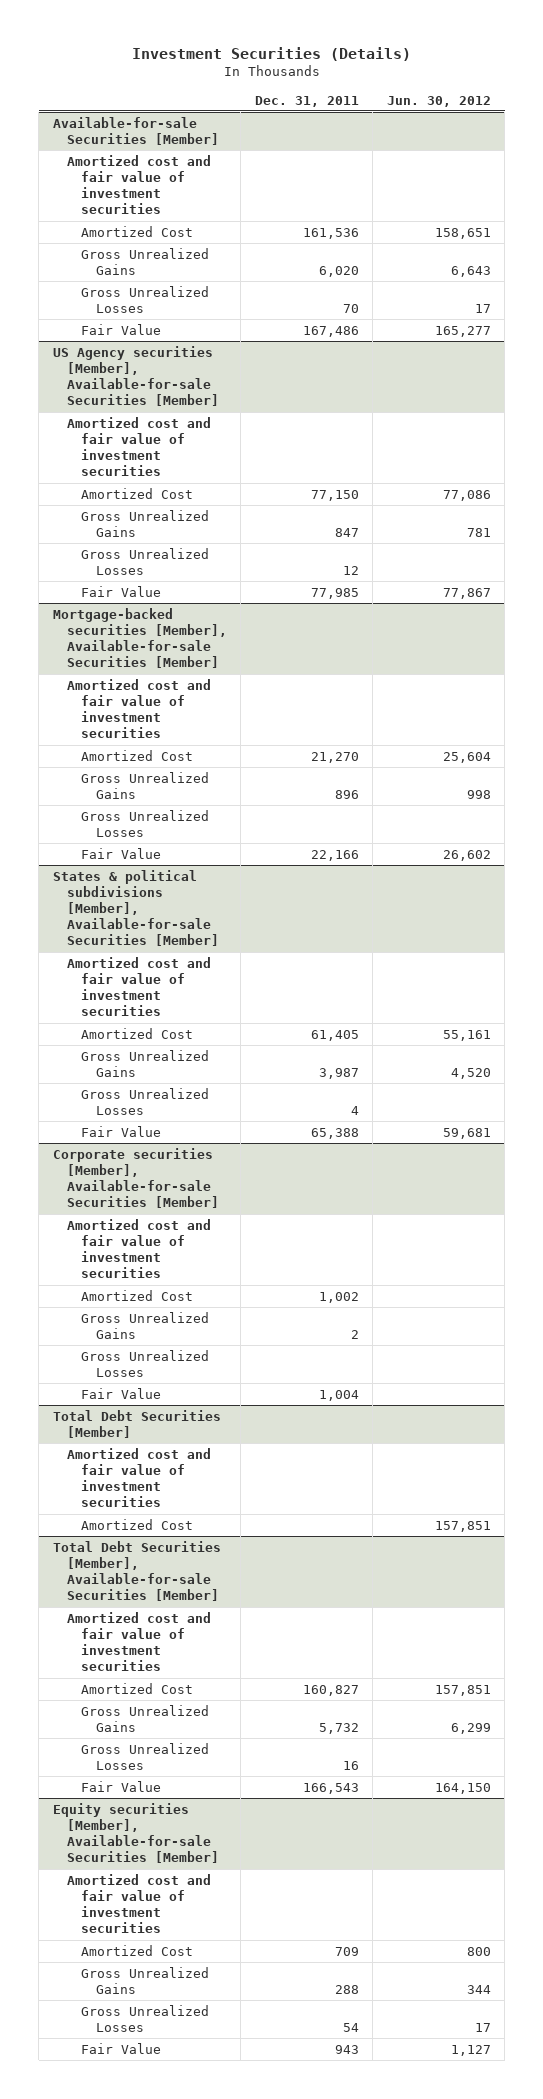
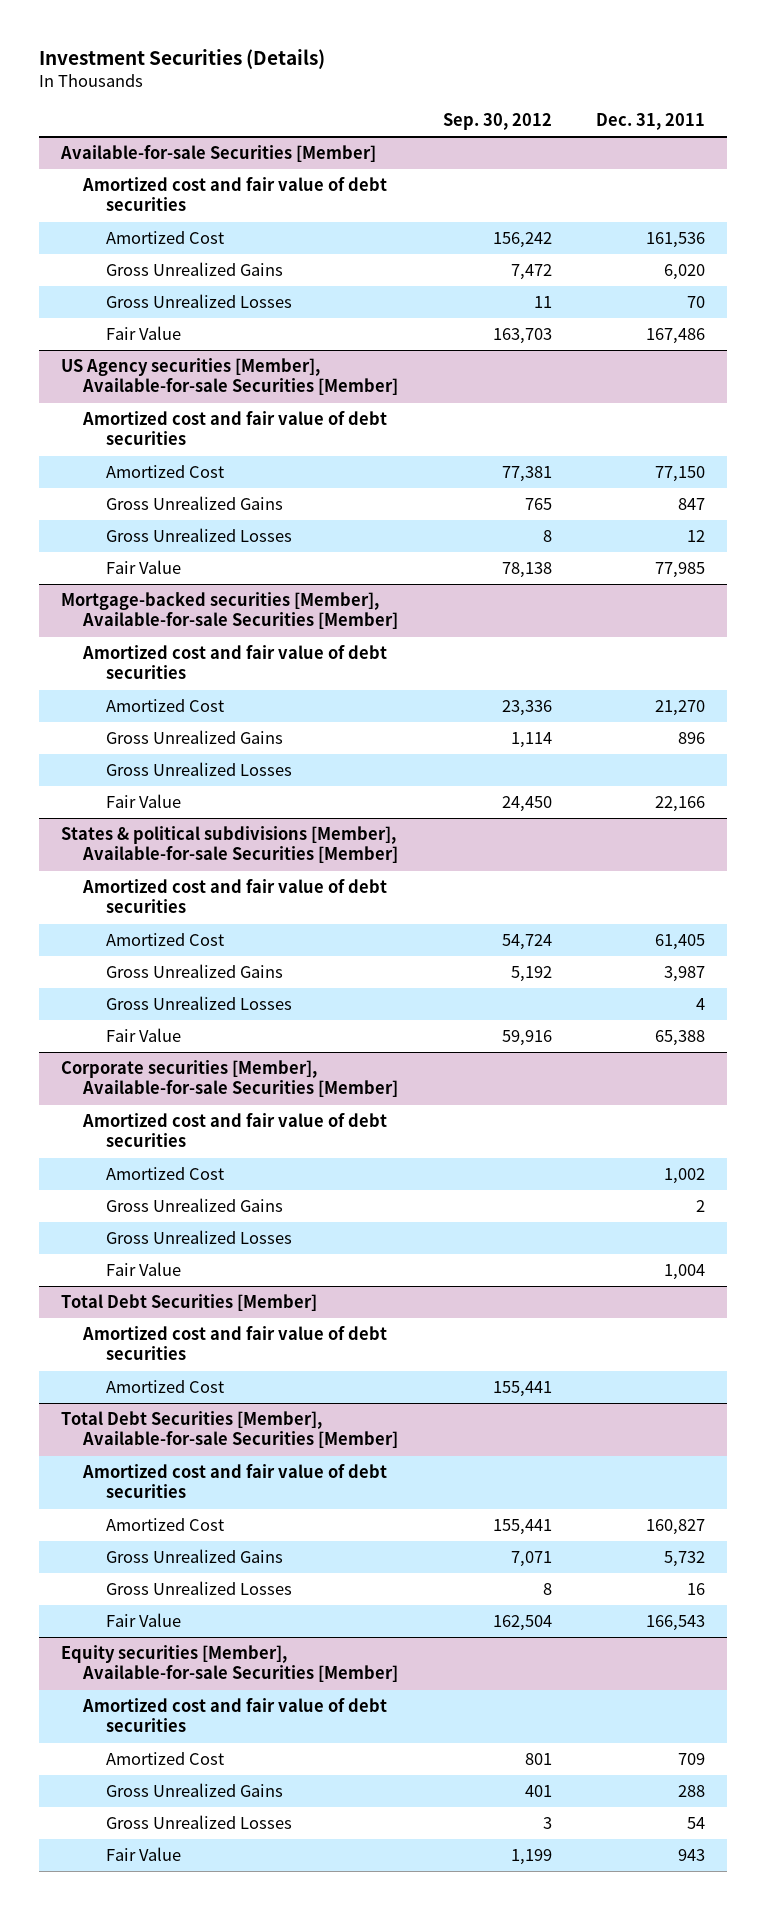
- | Dec. 31, 2011 | Jun. 30, 2012
+ | Sep. 30, 2012 | Dec. 31, 2011
@ Available-for-sale Securities [Member]
- Amortized cost and fair value of investment securities
+ Amortized cost and fair value of debt securities
@ US Agency securities [Member], Available-for-sale Securities [Member]
- Amortized cost and fair value of investment securities
+ Amortized cost and fair value of debt securities
@ Mortgage-backed securities [Member], Available-for-sale Securities [Member]
- Amortized cost and fair value of investment securities
+ Amortized cost and fair value of debt securities
@ States & political subdivisions [Member], Available-for-sale Securities [Member]
- Amortized cost and fair value of investment securities
+ Amortized cost and fair value of debt securities
@ Corporate securities [Member], Available-for-sale Securities [Member]
- Amortized cost and fair value of investment securities
+ Amortized cost and fair value of debt securities
@ Total Debt Securities [Member]
- Amortized cost and fair value of investment securities
+ Amortized cost and fair value of debt securities
@ Total Debt Securities [Member], Available-for-sale Securities [Member]
- Amortized cost and fair value of investment securities
+ Amortized cost and fair value of debt securities
@ Equity securities [Member], Available-for-sale Securities [Member]
- Amortized cost and fair value of investment securities
+ Amortized cost and fair value of debt securities

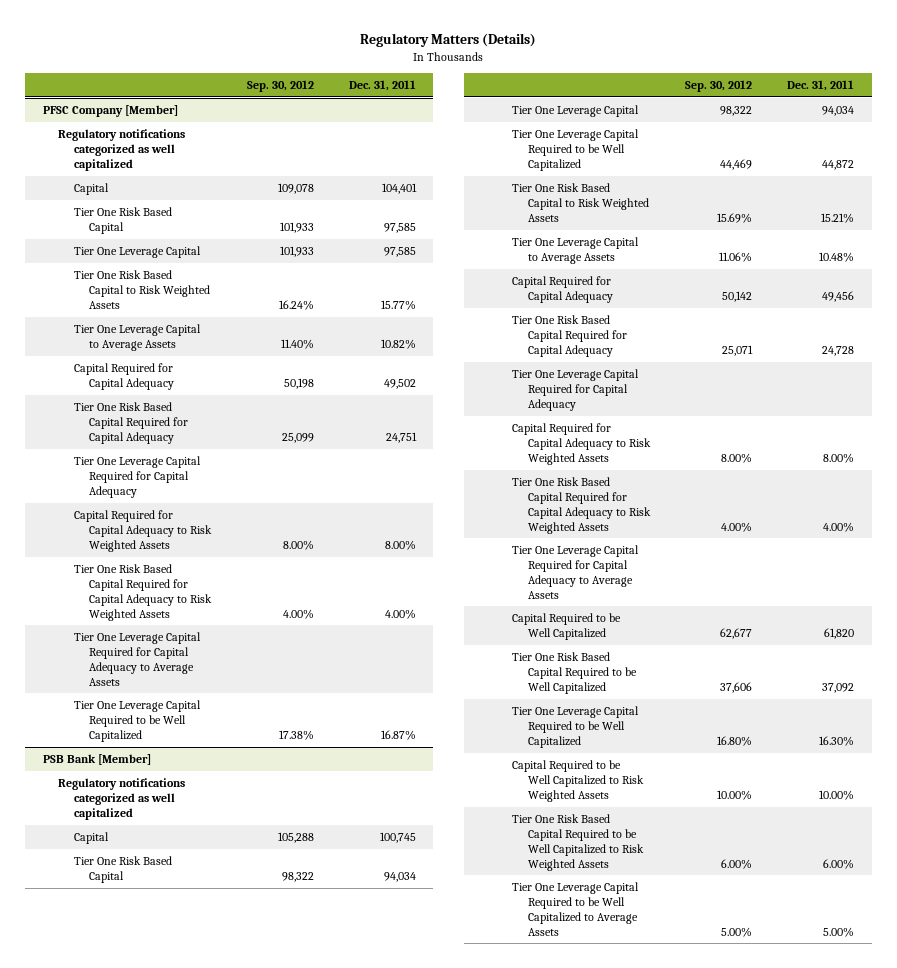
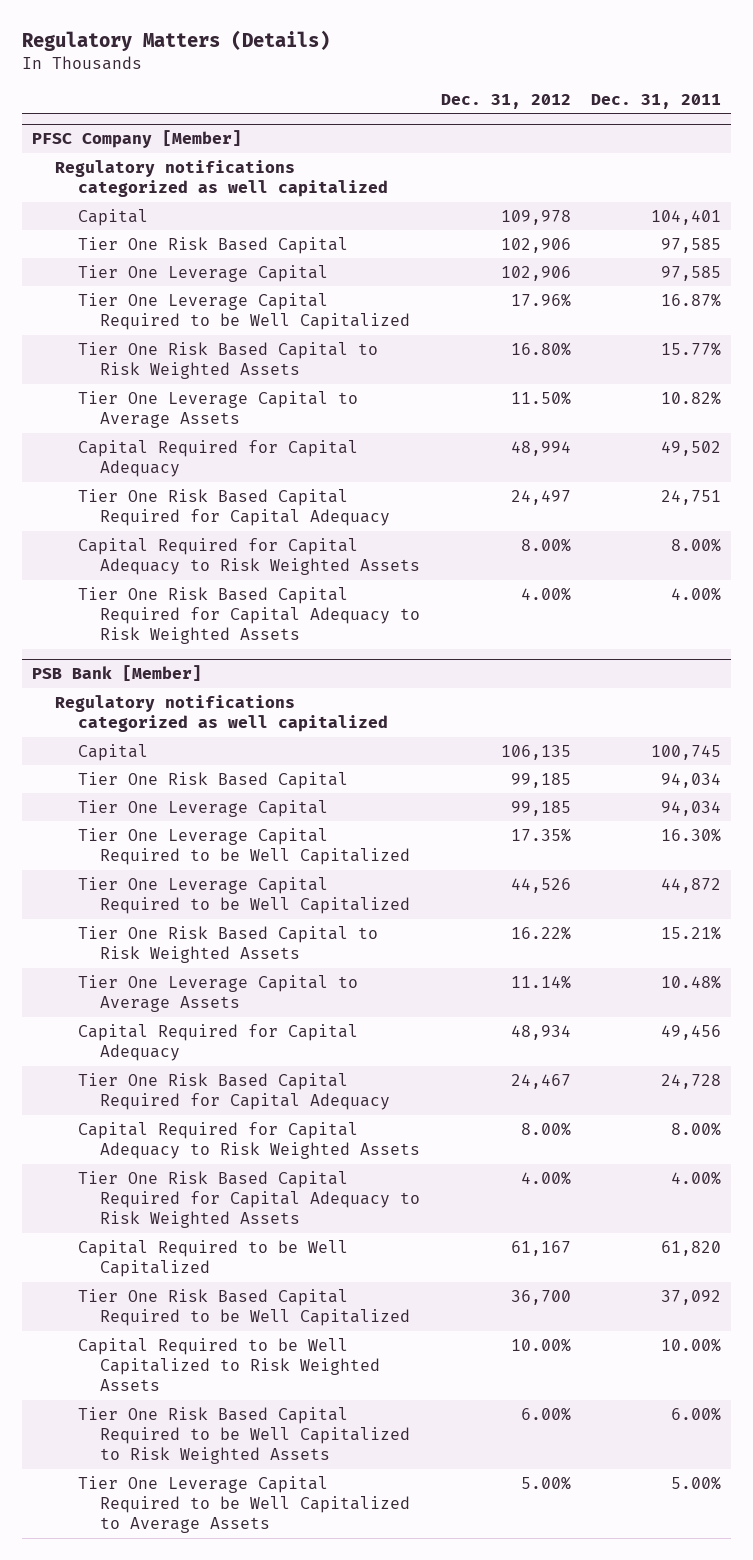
- | Sep. 30, 2012 | Dec. 31, 2011
+ | Dec. 31, 2012 | Dec. 31, 2011
@ PFSC Company [Member]
moved up: Tier One Leverage Capital Required to be Well Capitalized | 17.96% | 16.87%
- Tier One Leverage Capital Required for Capital Adequacy
- Tier One Leverage Capital Required for Capital Adequacy to Average Assets
@ PSB Bank [Member]
moved up: Tier One Leverage Capital Required to be Well Capitalized | 17.35% | 16.30%
- Tier One Leverage Capital Required for Capital Adequacy
- Tier One Leverage Capital Required for Capital Adequacy to Average Assets

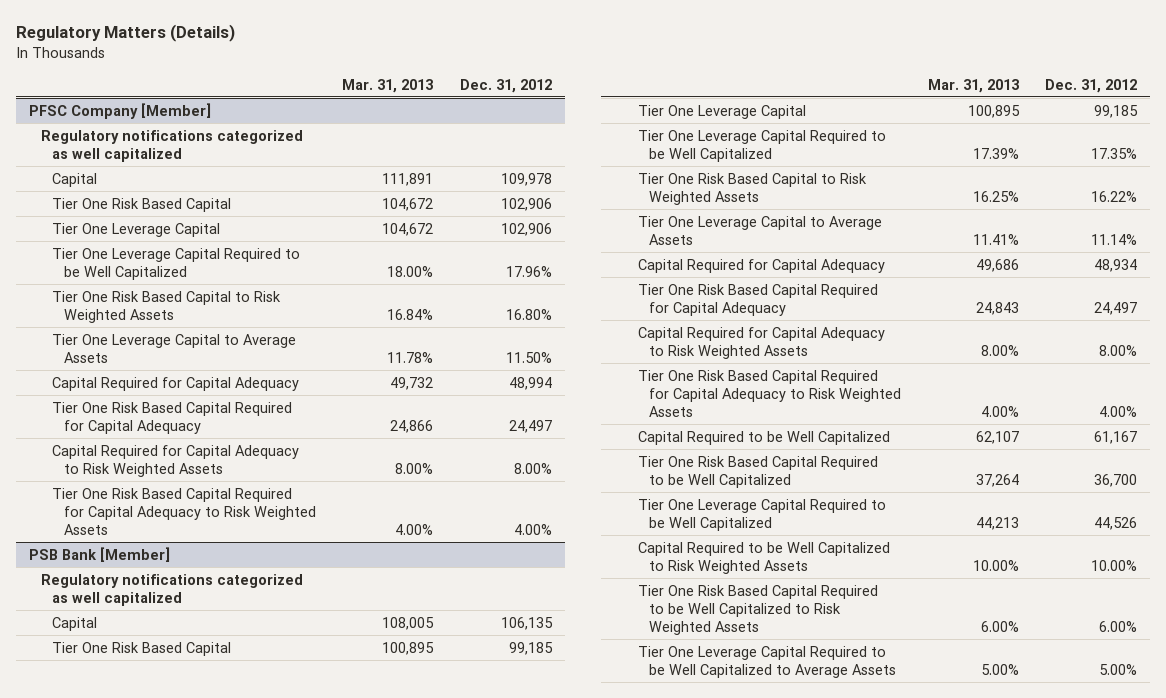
- | Dec. 31, 2012 | Dec. 31, 2011
+ | Mar. 31, 2013 | Dec. 31, 2012
@ PSB Bank [Member]
- Tier One Risk Based Capital Required for Capital Adequacy | 24,467 | 24,728
+ Tier One Risk Based Capital Required for Capital Adequacy | 24,843 | 24,497
moved down: Tier One Leverage Capital Required to be Well Capitalized | 44,213 | 44,526

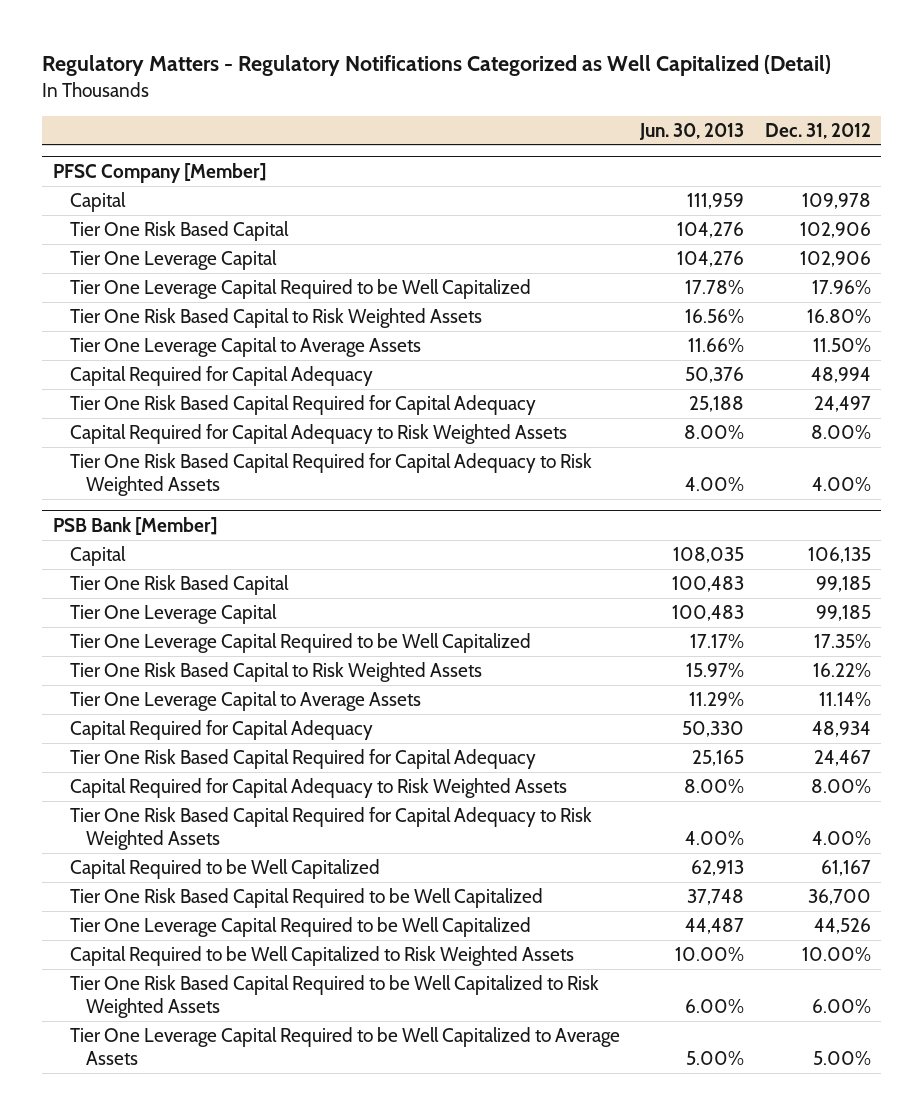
- Regulatory Matters (Details)
+ Regulatory Matters - Regulatory Notifications Categorized as Well Capitalized (Detail)
- | Mar. 31, 2013 | Dec. 31, 2012
+ | Jun. 30, 2013 | Dec. 31, 2012
@ PFSC Company [Member]
- Regulatory notifications categorized as well capitalized
@ PSB Bank [Member]
- Regulatory notifications categorized as well capitalized
- Tier One Risk Based Capital Required for Capital Adequacy | 24,843 | 24,497
+ Tier One Risk Based Capital Required for Capital Adequacy | 25,165 | 24,467

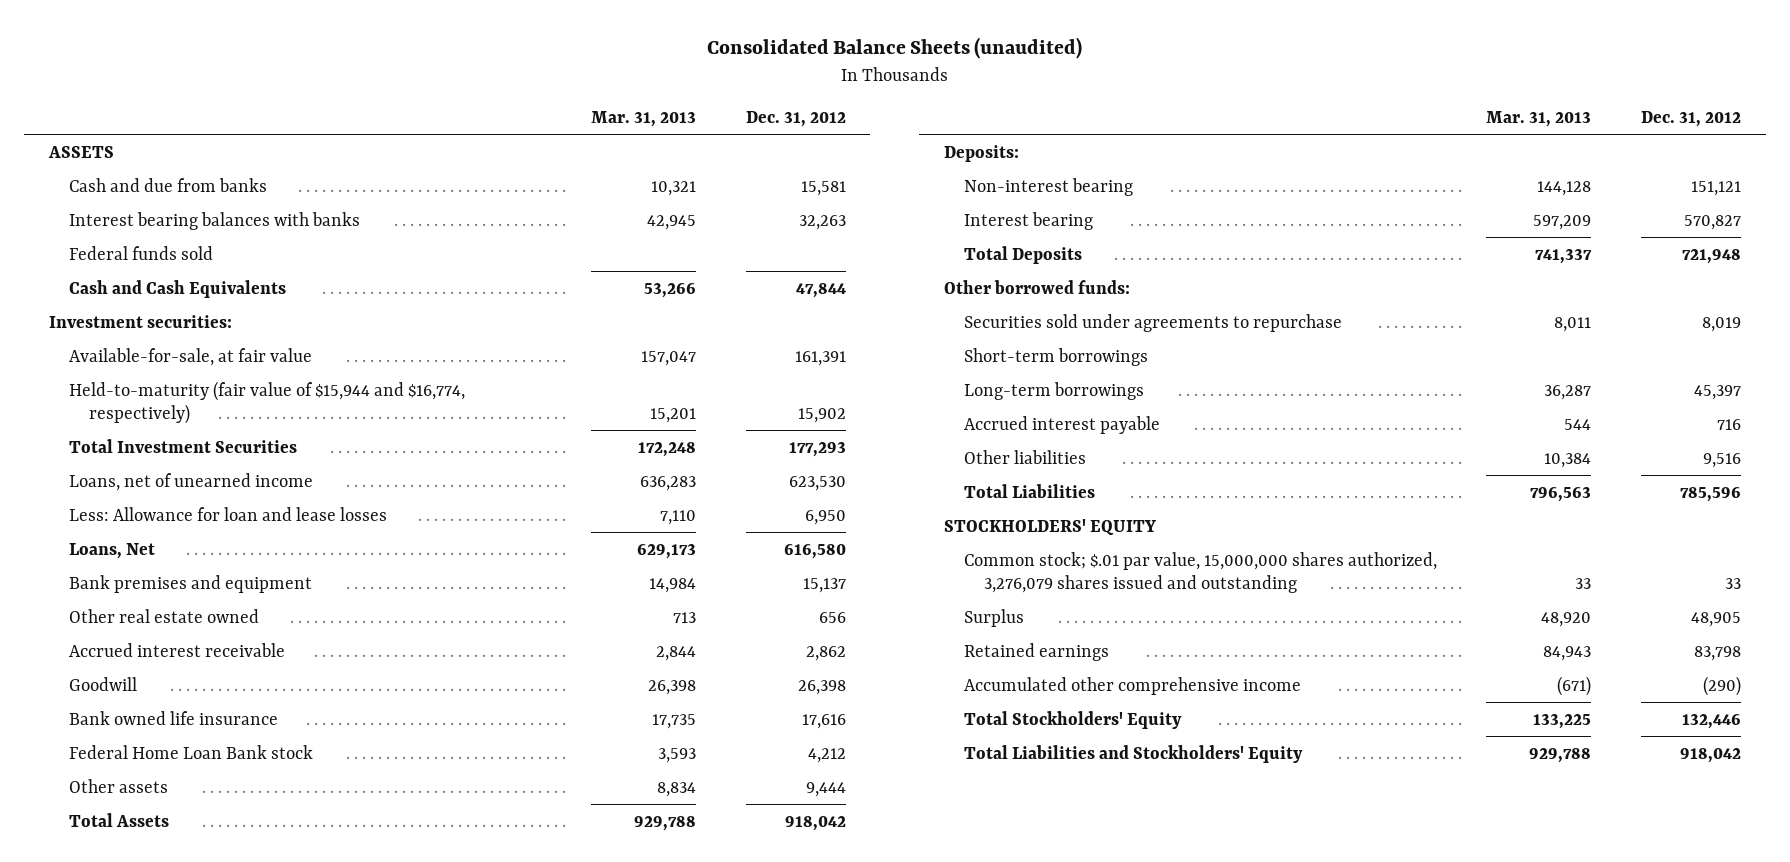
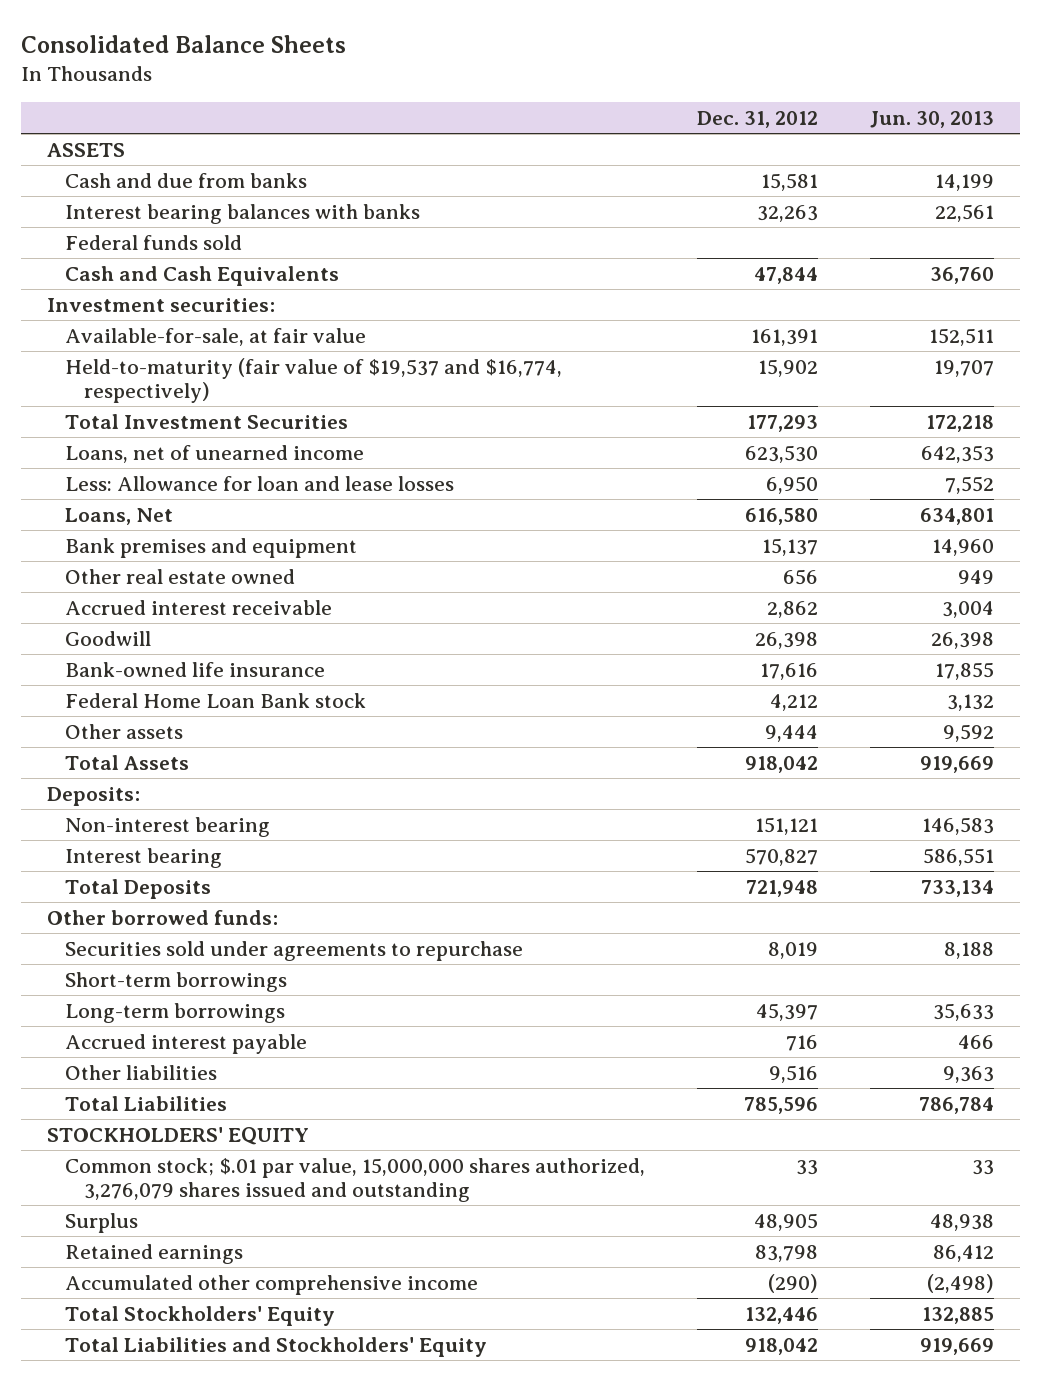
- Consolidated Balance Sheets (unaudited)
+ Consolidated Balance Sheets
- | Mar. 31, 2013 | Dec. 31, 2012
+ | Dec. 31, 2012 | Jun. 30, 2013
- Held-to-maturity (fair value of $15,944 and $16,774, respectively) | 15,201 | 15,902
+ Held-to-maturity (fair value of $19,537 and $16,774, respectively) | 15,902 | 19,707
- Bank owned life insurance | 17,735 | 17,616
+ Bank-owned life insurance | 17,616 | 17,855

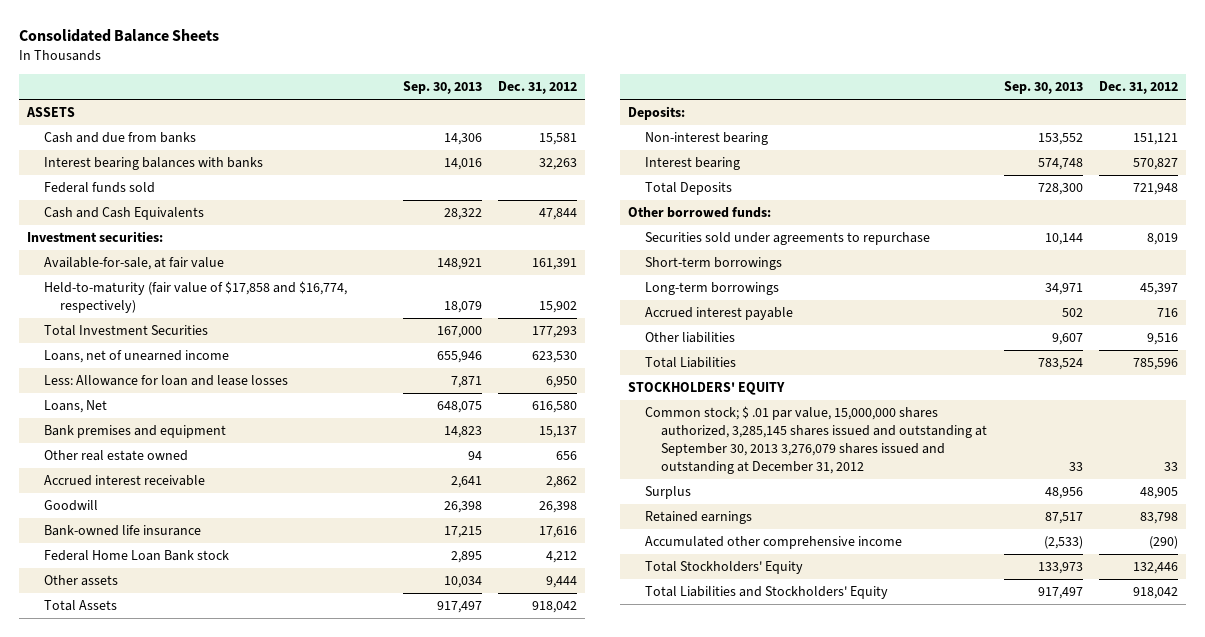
- | Dec. 31, 2012 | Jun. 30, 2013
+ | Sep. 30, 2013 | Dec. 31, 2012
- Held-to-maturity (fair value of $19,537 and $16,774, respectively) | 15,902 | 19,707
+ Held-to-maturity (fair value of $17,858 and $16,774, respectively) | 18,079 | 15,902
- Common stock; $.01 par value, 15,000,000 shares authorized, 3,276,079 shares issued and outstanding | 33 | 33
+ Common stock; $ .01 par value, 15,000,000 shares authorized, 3,285,145 shares issued and outstanding at September 30, 2013 3,276,079 shares issued and outstanding at December 31, 2012 | 33 | 33

